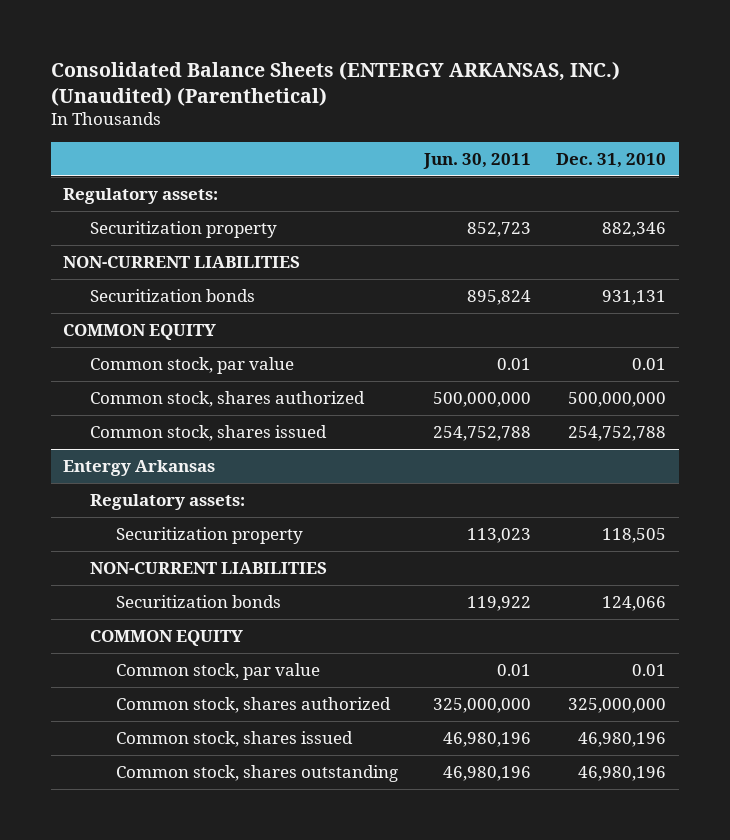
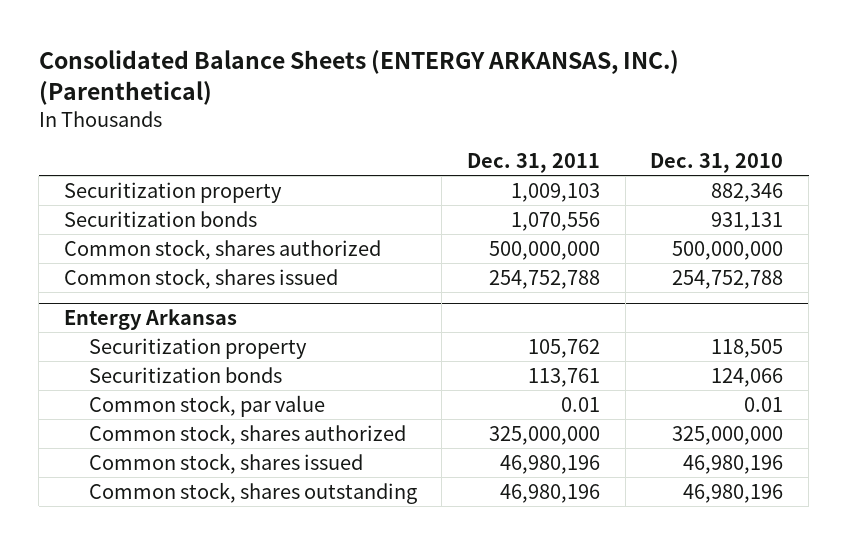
- Consolidated Balance Sheets (ENTERGY ARKANSAS, INC.) (Unaudited) (Parenthetical)
+ Consolidated Balance Sheets (ENTERGY ARKANSAS, INC.) (Parenthetical)
- | Jun. 30, 2011 | Dec. 31, 2010
+ | Dec. 31, 2011 | Dec. 31, 2010
- Regulatory assets:
- NON-CURRENT LIABILITIES
- COMMON EQUITY
- Common stock, par value | 0.01 | 0.01
@ Entergy Arkansas
- Regulatory assets:
- NON-CURRENT LIABILITIES
- COMMON EQUITY

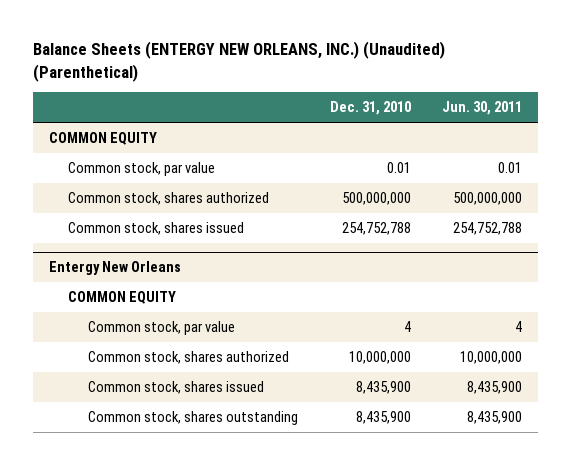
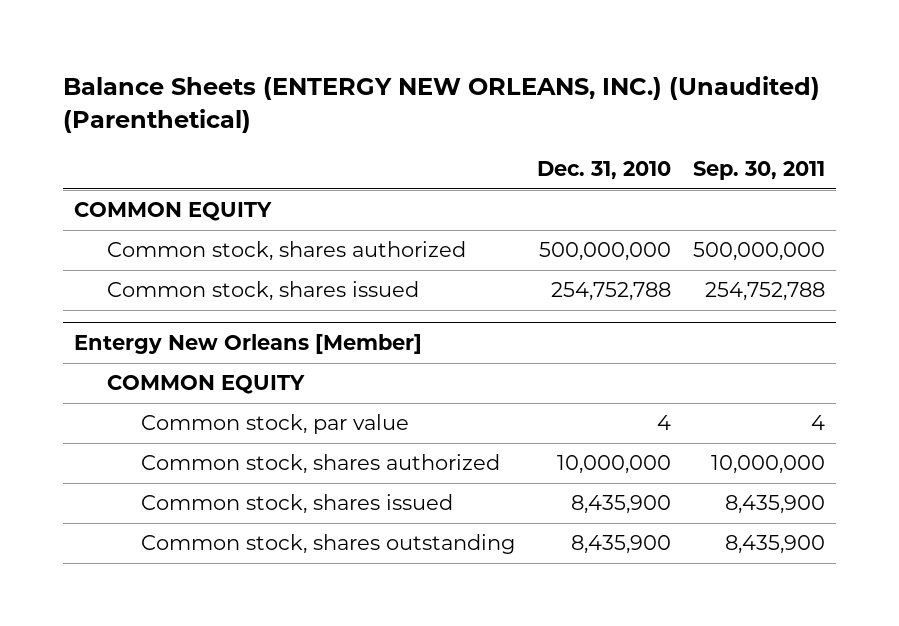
- | Dec. 31, 2010 | Jun. 30, 2011
+ | Dec. 31, 2010 | Sep. 30, 2011
- Common stock, par value | 0.01 | 0.01
- Entergy New Orleans
+ Entergy New Orleans [Member]

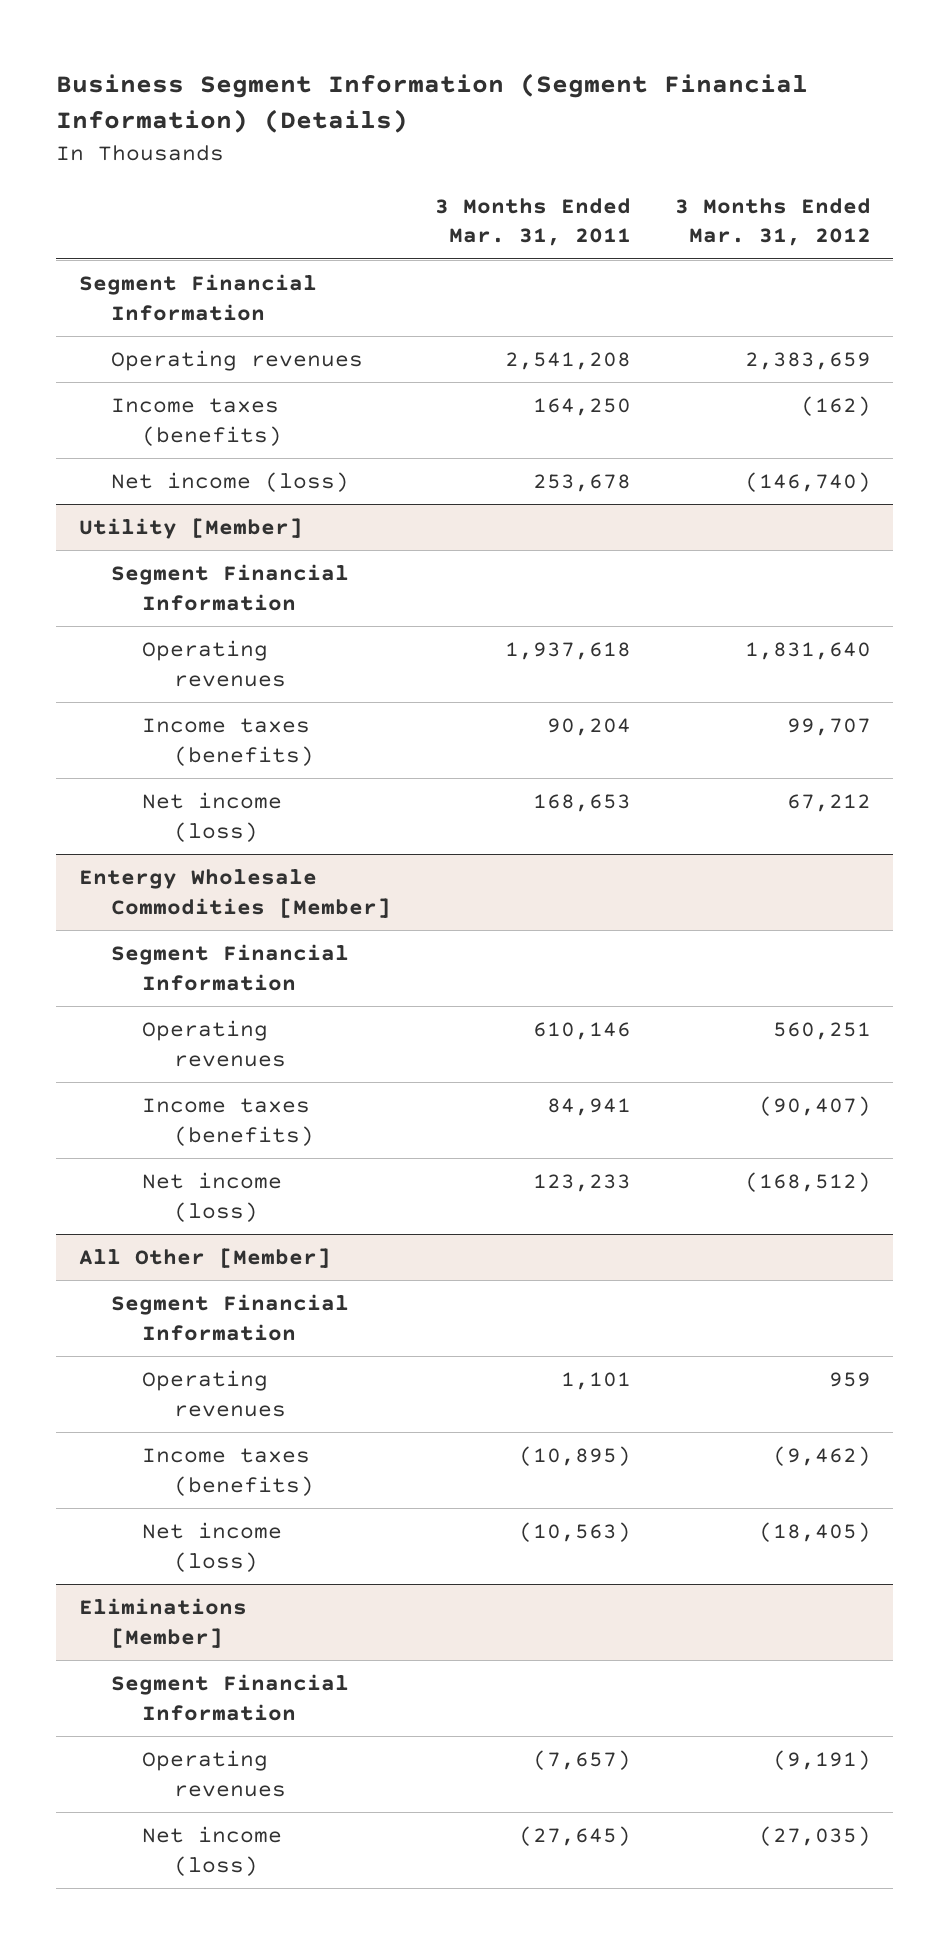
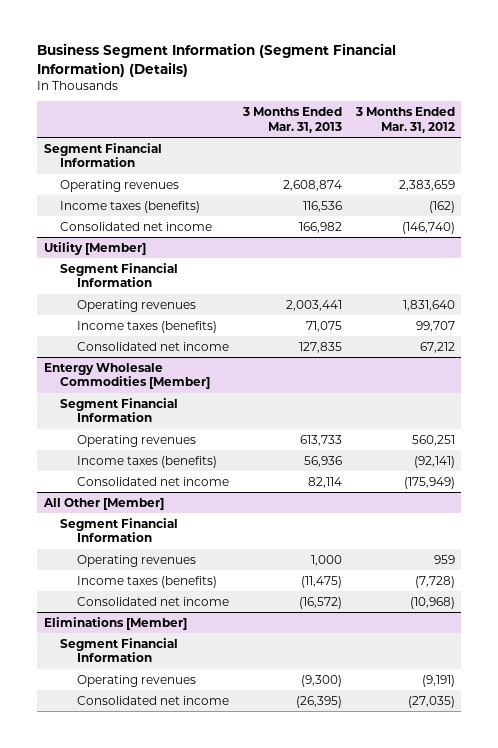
- | 3 Months Ended Mar. 31, 2011 | 3 Months Ended Mar. 31, 2012
+ | 3 Months Ended Mar. 31, 2013 | 3 Months Ended Mar. 31, 2012
- Net income (loss) | 253,678 | (146,740)
+ Consolidated net income | 166,982 | (146,740)
@ Utility [Member]
- Net income (loss) | 168,653 | 67,212
+ Consolidated net income | 127,835 | 67,212
@ Entergy Wholesale Commodities [Member]
- Income taxes (benefits) | 84,941 | (90,407)
- Net income (loss) | 123,233 | (168,512)
+ Income taxes (benefits) | 56,936 | (92,141)
+ Consolidated net income | 82,114 | (175,949)
@ All Other [Member]
- Income taxes (benefits) | (10,895) | (9,462)
- Net income (loss) | (10,563) | (18,405)
+ Income taxes (benefits) | (11,475) | (7,728)
+ Consolidated net income | (16,572) | (10,968)
@ Eliminations [Member]
- Net income (loss) | (27,645) | (27,035)
+ Consolidated net income | (26,395) | (27,035)

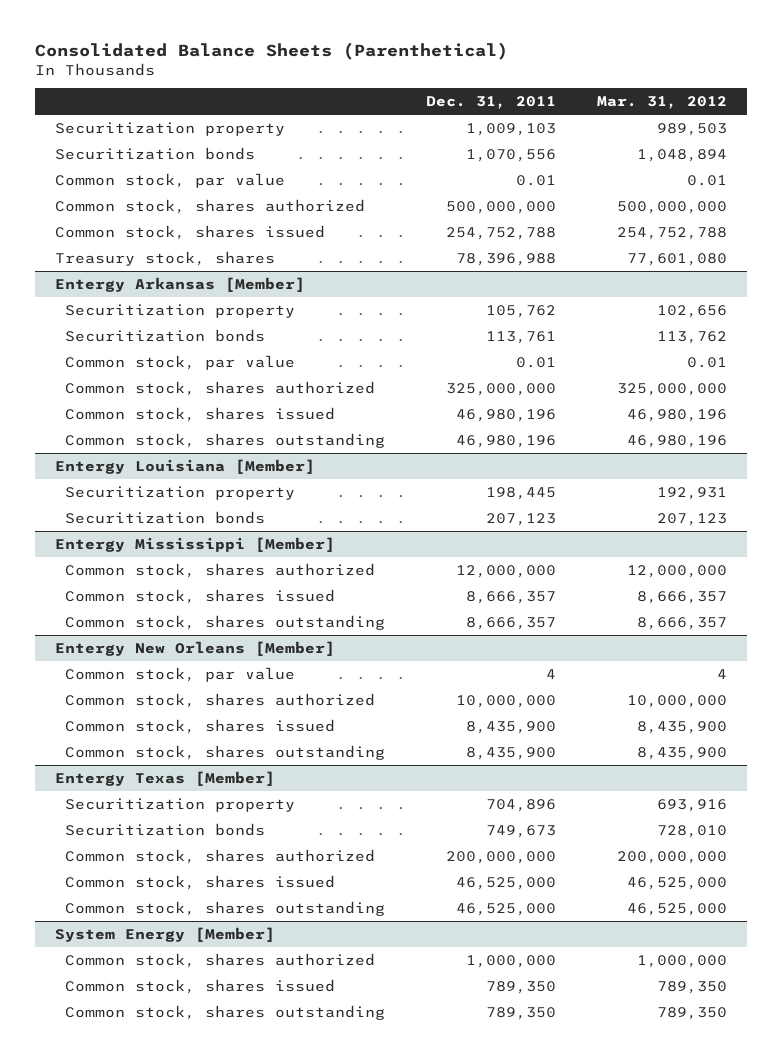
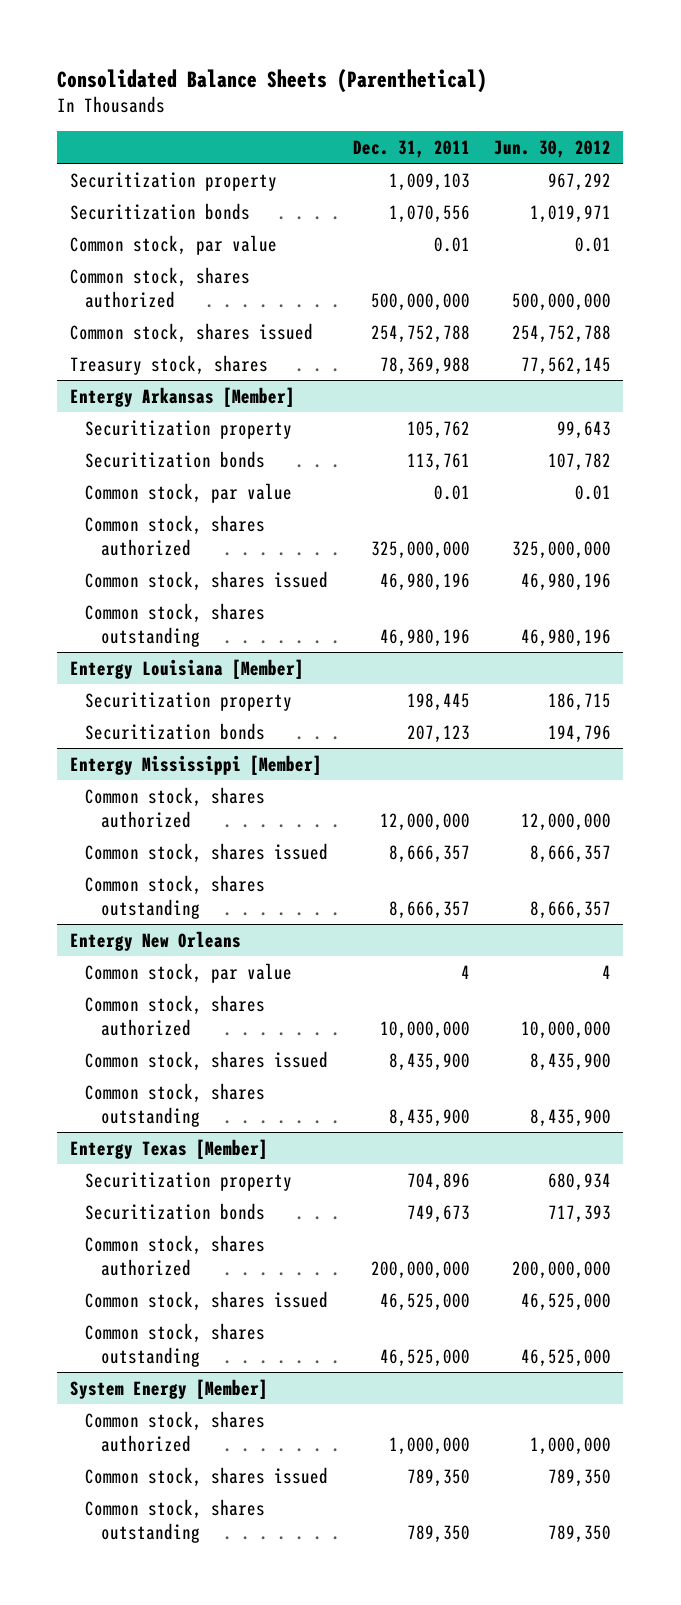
- | Dec. 31, 2011 | Mar. 31, 2012
+ | Dec. 31, 2011 | Jun. 30, 2012
- Treasury stock, shares | 78,396,988 | 77,601,080
+ Treasury stock, shares | 78,369,988 | 77,562,145
- Entergy New Orleans [Member]
+ Entergy New Orleans

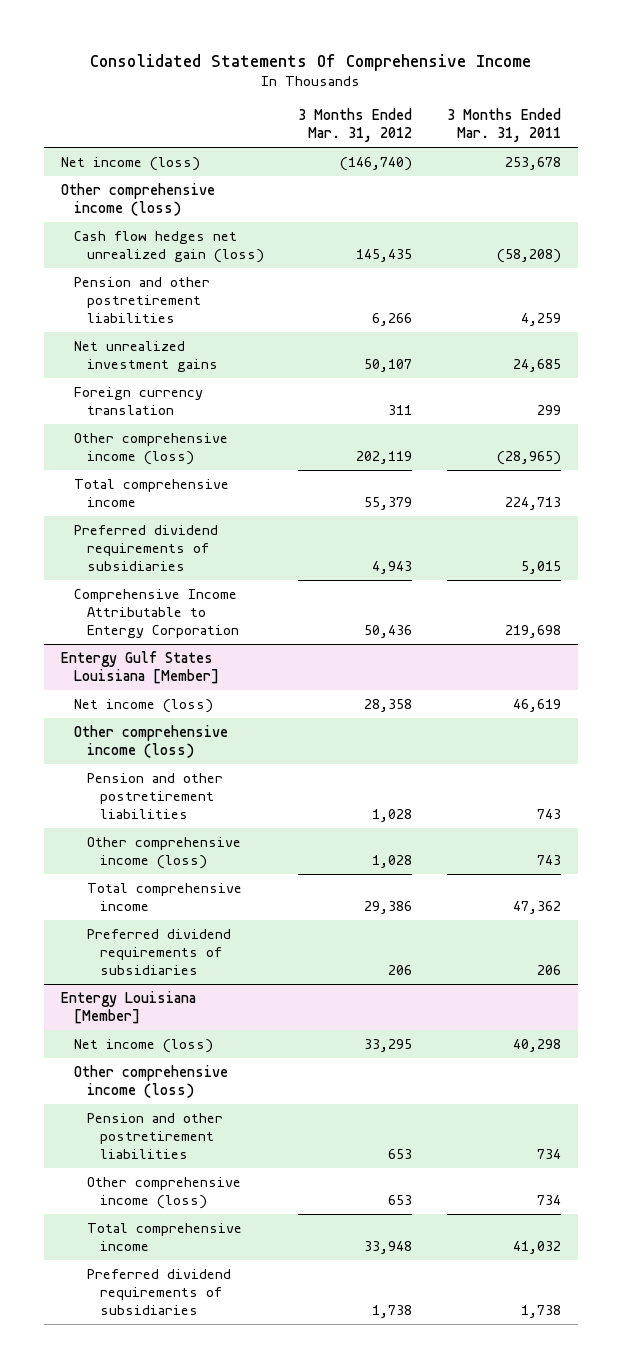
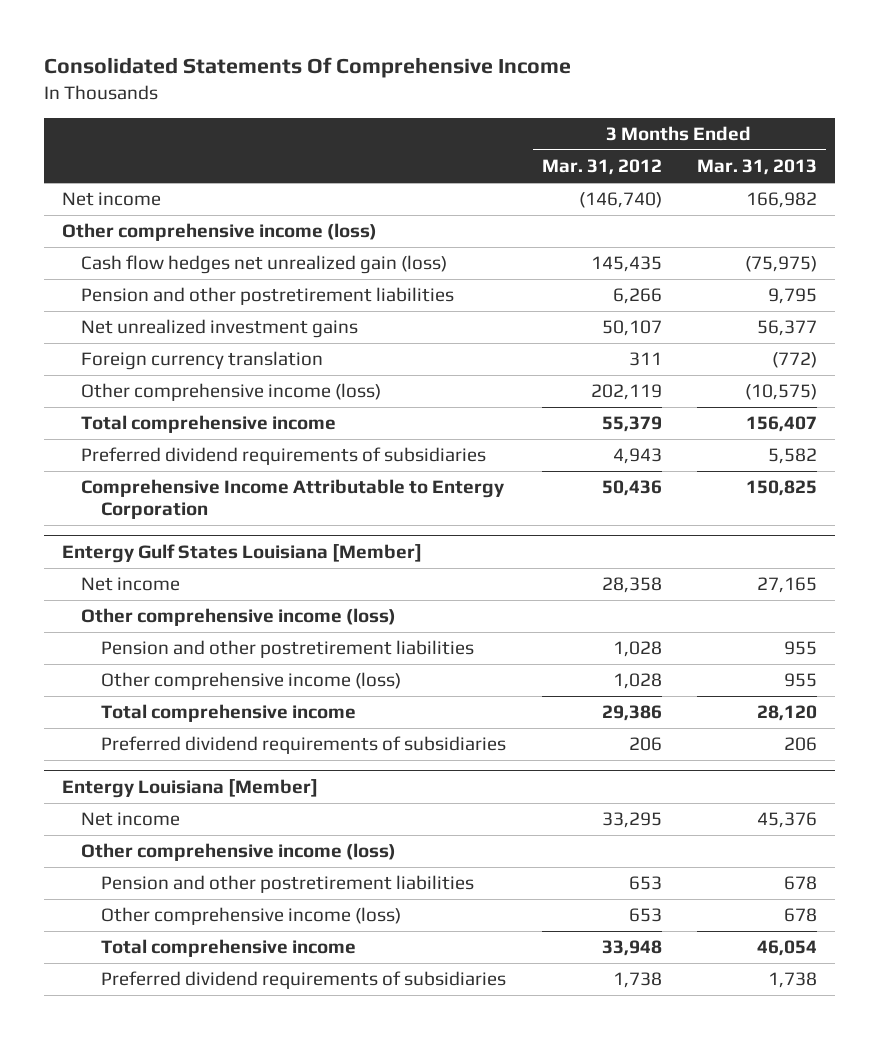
- | 3 Months Ended Mar. 31, 2012 | 3 Months Ended Mar. 31, 2011
+ | 3 Months Ended Mar. 31, 2012 | 3 Months Ended Mar. 31, 2013
- Net income (loss) | (146,740) | 253,678
+ Net income | (146,740) | 166,982
@ Entergy Gulf States Louisiana [Member]
- Net income (loss) | 28,358 | 46,619
+ Net income | 28,358 | 27,165
@ Entergy Louisiana [Member]
- Net income (loss) | 33,295 | 40,298
+ Net income | 33,295 | 45,376

